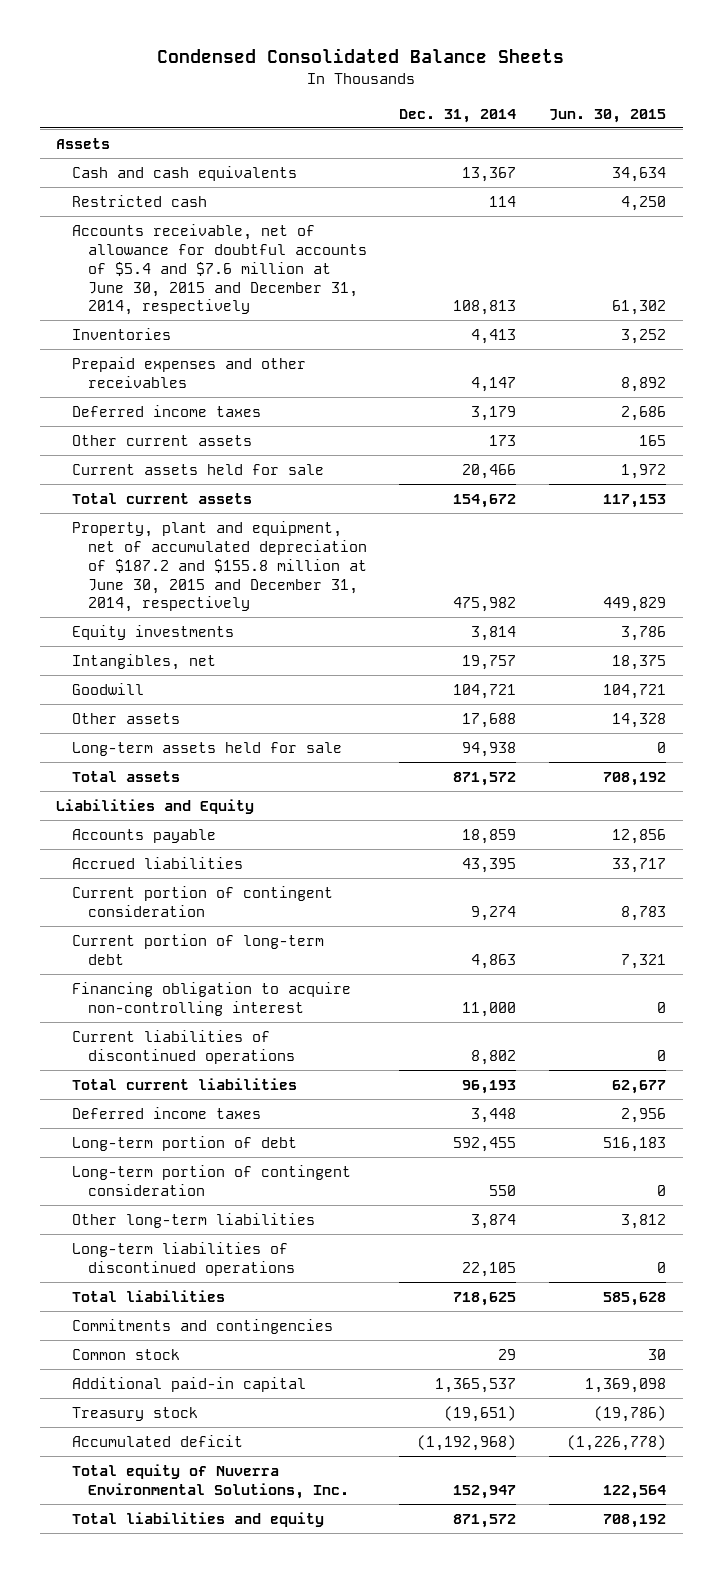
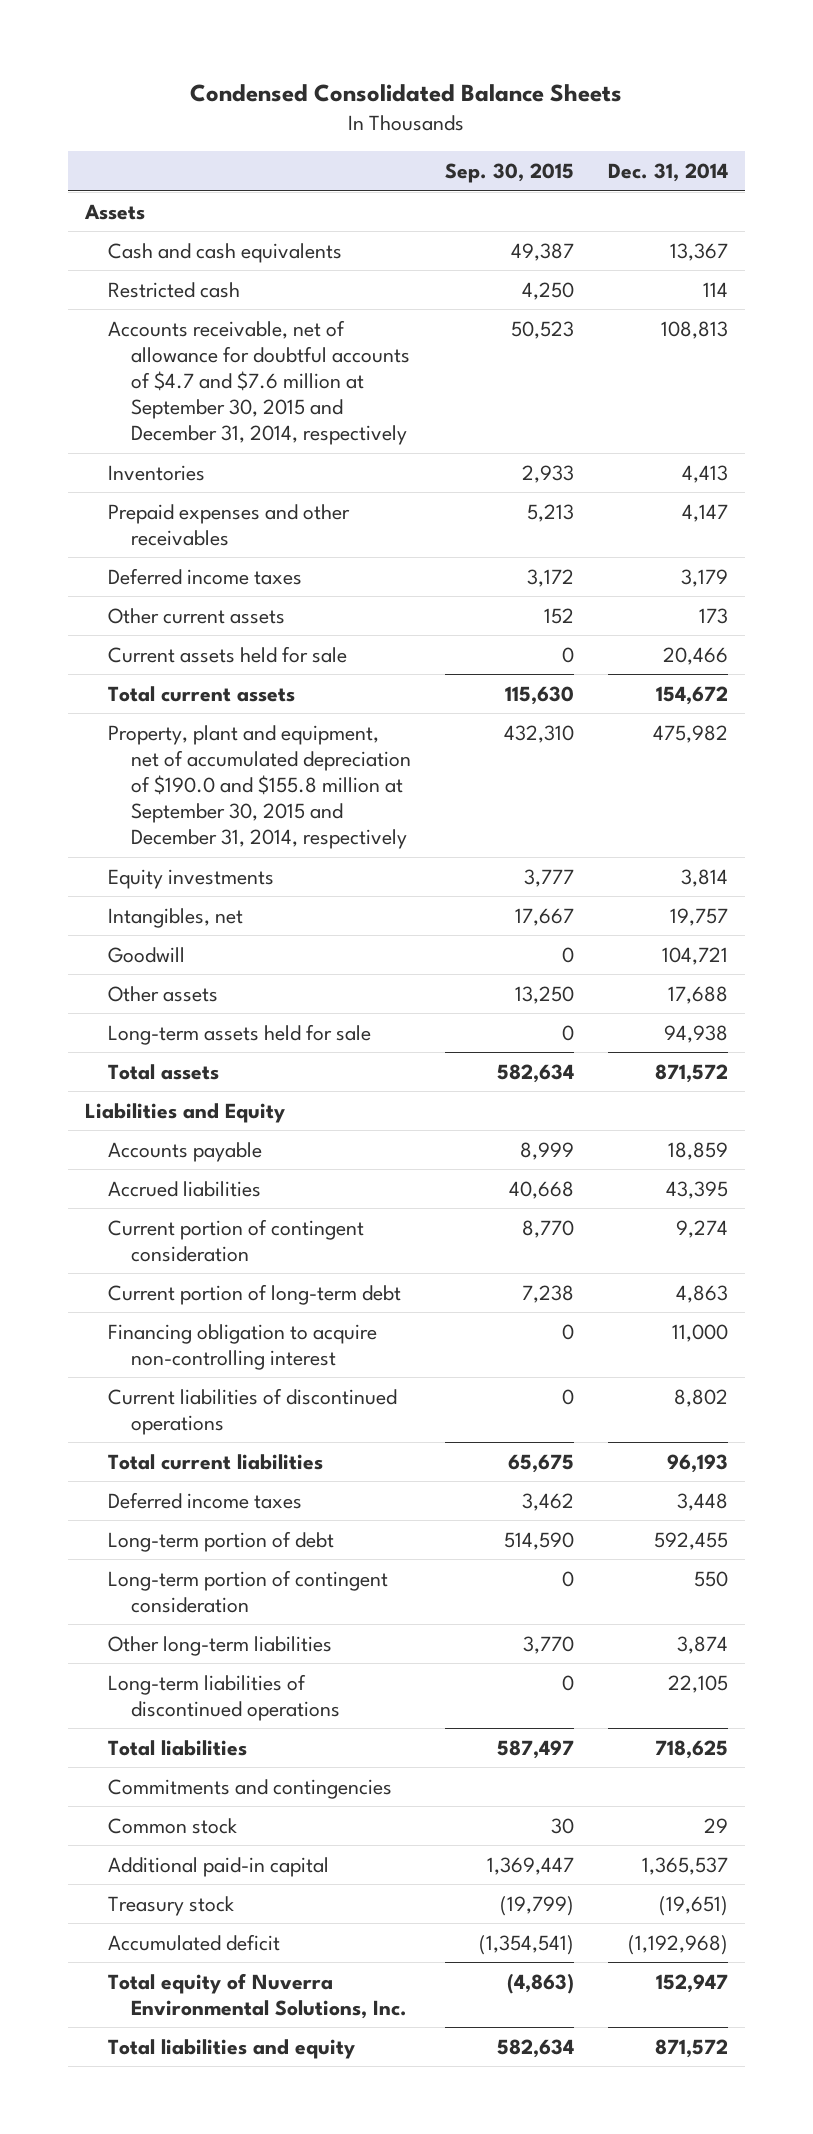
- | Dec. 31, 2014 | Jun. 30, 2015
+ | Sep. 30, 2015 | Dec. 31, 2014
- Accounts receivable, net of allowance for doubtful accounts of $5.4 and $7.6 million at June 30, 2015 and December 31, 2014, respectively | 108,813 | 61,302
+ Accounts receivable, net of allowance for doubtful accounts of $4.7 and $7.6 million at September 30, 2015 and December 31, 2014, respectively | 50,523 | 108,813
- Property, plant and equipment, net of accumulated depreciation of $187.2 and $155.8 million at June 30, 2015 and December 31, 2014, respectively | 475,982 | 449,829
+ Property, plant and equipment, net of accumulated depreciation of $190.0 and $155.8 million at September 30, 2015 and December 31, 2014, respectively | 432,310 | 475,982

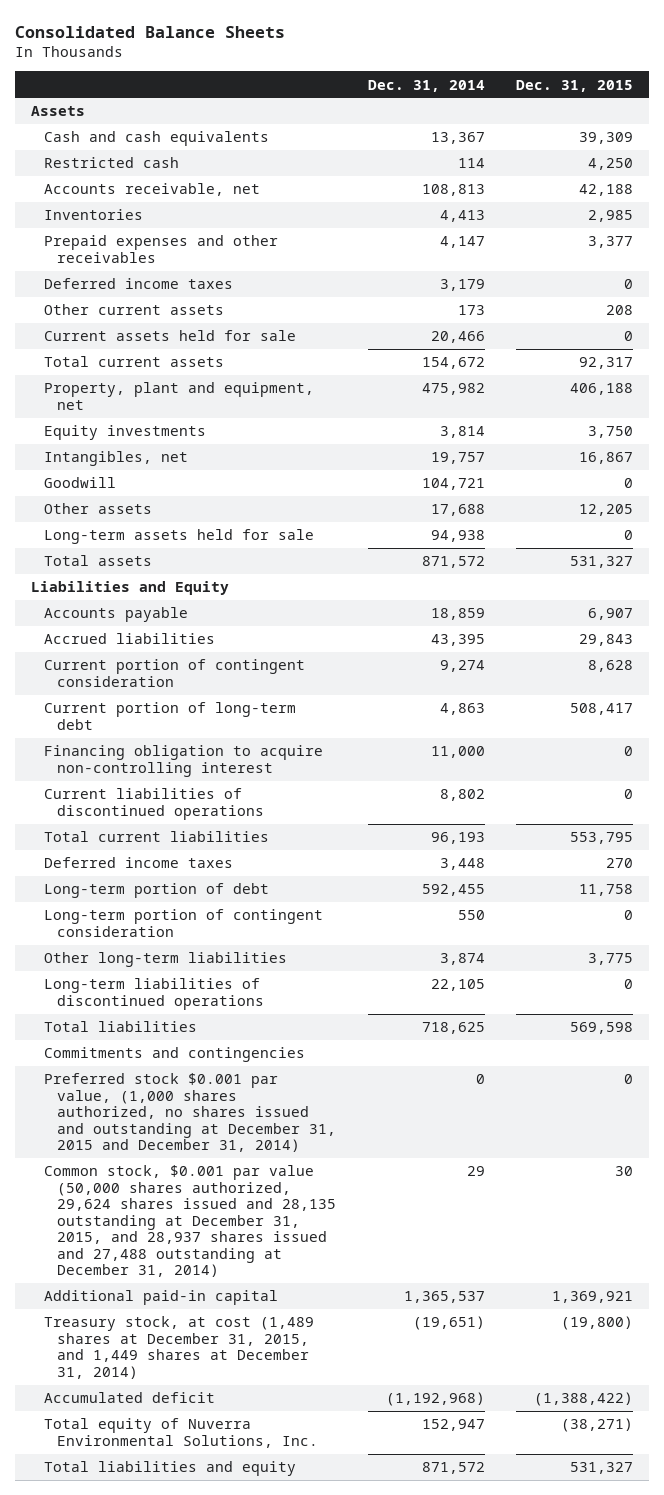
- Condensed Consolidated Balance Sheets
+ Consolidated Balance Sheets
- | Sep. 30, 2015 | Dec. 31, 2014
+ | Dec. 31, 2014 | Dec. 31, 2015
- Accounts receivable, net of allowance for doubtful accounts of $4.7 and $7.6 million at September 30, 2015 and December 31, 2014, respectively | 50,523 | 108,813
+ Accounts receivable, net | 108,813 | 42,188
- Property, plant and equipment, net of accumulated depreciation of $190.0 and $155.8 million at September 30, 2015 and December 31, 2014, respectively | 432,310 | 475,982
+ Property, plant and equipment, net | 475,982 | 406,188
- Common stock | 30 | 29
+ Preferred stock $0.001 par value, (1,000 shares authorized, no shares issued and outstanding at December 31, 2015 and December 31, 2014) | 0 | 0
+ Common stock, $0.001 par value (50,000 shares authorized, 29,624 shares issued and 28,135 outstanding at December 31, 2015, and 28,937 shares issued and 27,488 outstanding at December 31, 2014) | 29 | 30
- Treasury stock | (19,799) | (19,651)
+ Treasury stock, at cost (1,489 shares at December 31, 2015, and 1,449 shares at December 31, 2014) | (19,651) | (19,800)

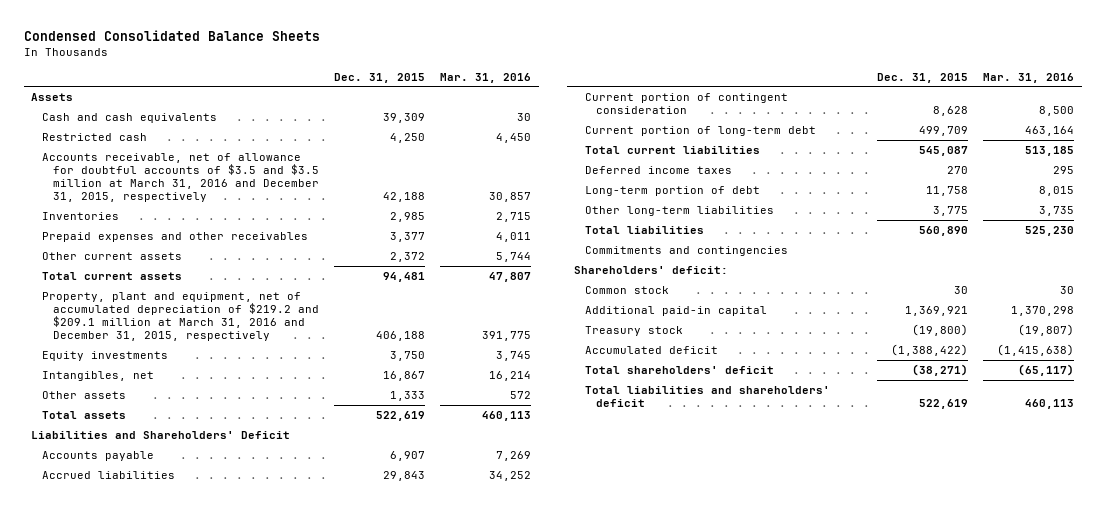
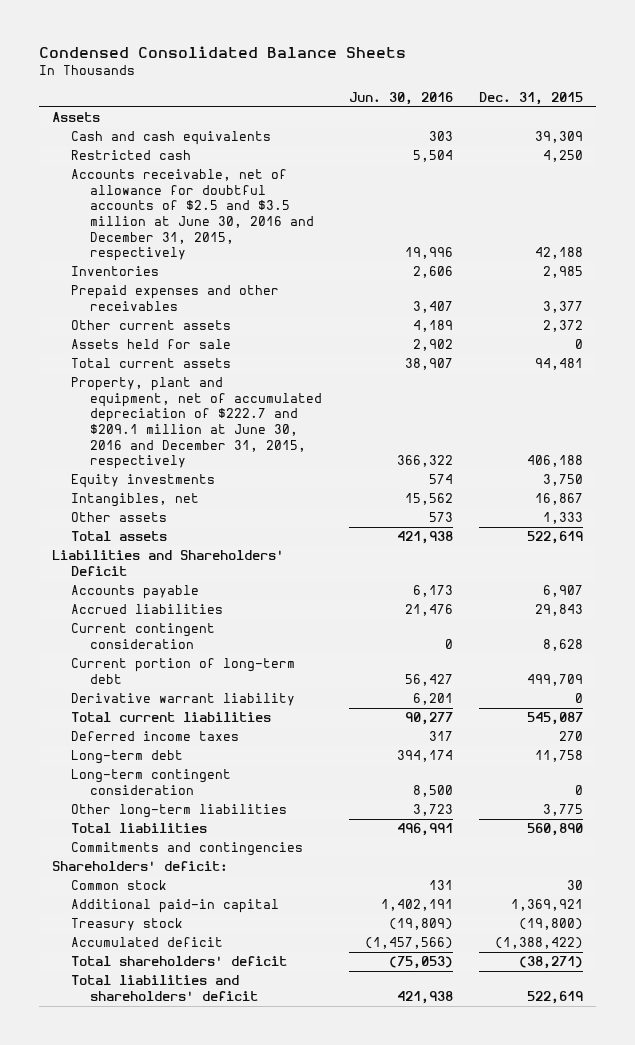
- | Dec. 31, 2015 | Mar. 31, 2016
+ | Jun. 30, 2016 | Dec. 31, 2015
- Accounts receivable, net of allowance for doubtful accounts of $3.5 and $3.5 million at March 31, 2016 and December 31, 2015, respectively | 42,188 | 30,857
+ Accounts receivable, net of allowance for doubtful accounts of $2.5 and $3.5 million at June 30, 2016 and December 31, 2015, respectively | 19,996 | 42,188
+ Assets held for sale | 2,902 | 0
- Property, plant and equipment, net of accumulated depreciation of $219.2 and $209.1 million at March 31, 2016 and December 31, 2015, respectively | 406,188 | 391,775
+ Property, plant and equipment, net of accumulated depreciation of $222.7 and $209.1 million at June 30, 2016 and December 31, 2015, respectively | 366,322 | 406,188
- Current portion of contingent consideration | 8,628 | 8,500
+ Current contingent consideration | 0 | 8,628
+ Derivative warrant liability | 6,201 | 0
- Long-term portion of debt | 11,758 | 8,015
+ Long-term debt | 394,174 | 11,758
+ Long-term contingent consideration | 8,500 | 0

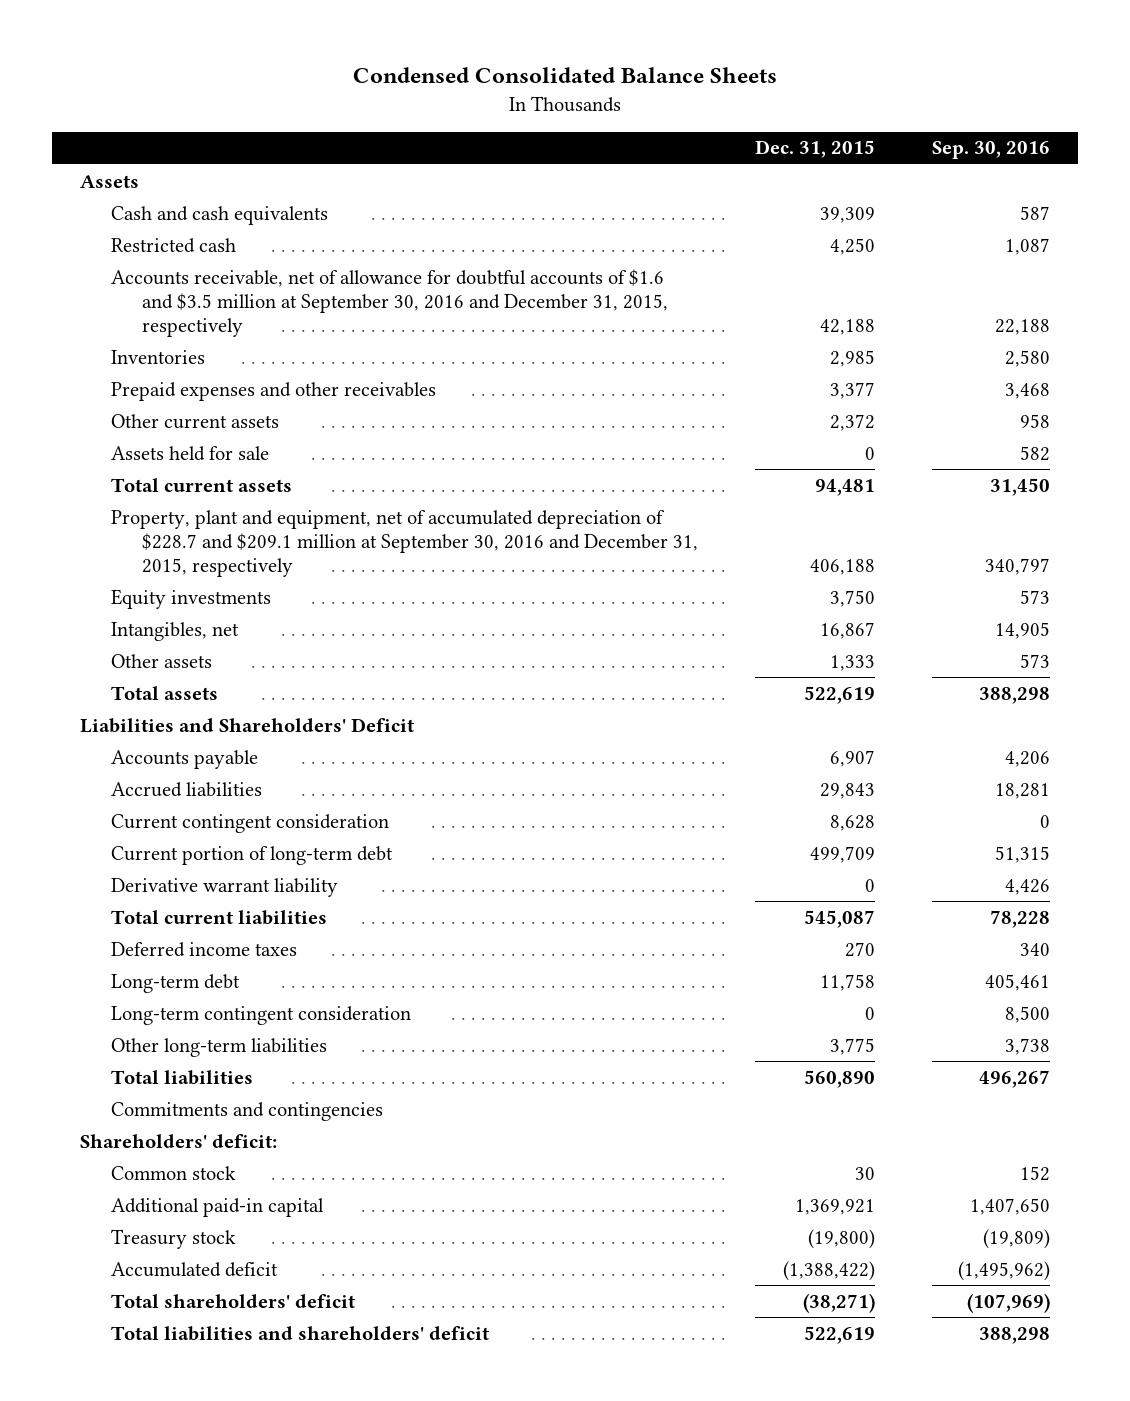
- | Jun. 30, 2016 | Dec. 31, 2015
+ | Dec. 31, 2015 | Sep. 30, 2016
- Accounts receivable, net of allowance for doubtful accounts of $2.5 and $3.5 million at June 30, 2016 and December 31, 2015, respectively | 19,996 | 42,188
+ Accounts receivable, net of allowance for doubtful accounts of $1.6 and $3.5 million at September 30, 2016 and December 31, 2015, respectively | 42,188 | 22,188
- Property, plant and equipment, net of accumulated depreciation of $222.7 and $209.1 million at June 30, 2016 and December 31, 2015, respectively | 366,322 | 406,188
+ Property, plant and equipment, net of accumulated depreciation of $228.7 and $209.1 million at September 30, 2016 and December 31, 2015, respectively | 406,188 | 340,797

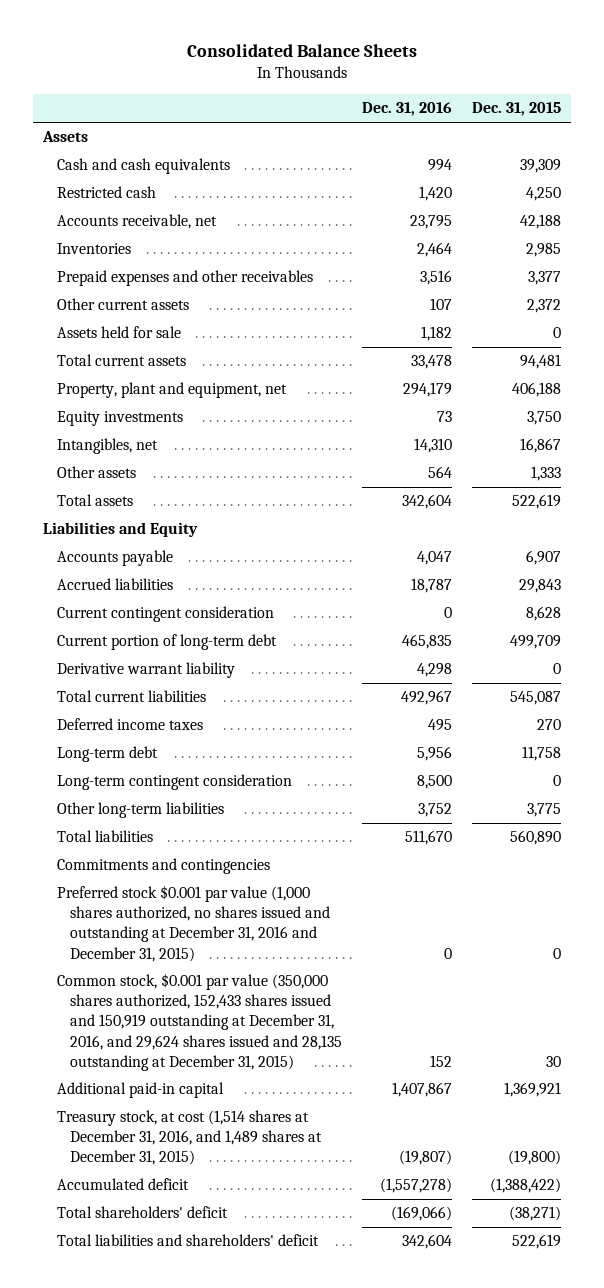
- Condensed Consolidated Balance Sheets
+ Consolidated Balance Sheets
- | Dec. 31, 2015 | Sep. 30, 2016
+ | Dec. 31, 2016 | Dec. 31, 2015
- Accounts receivable, net of allowance for doubtful accounts of $1.6 and $3.5 million at September 30, 2016 and December 31, 2015, respectively | 42,188 | 22,188
+ Accounts receivable, net | 23,795 | 42,188
- Property, plant and equipment, net of accumulated depreciation of $228.7 and $209.1 million at September 30, 2016 and December 31, 2015, respectively | 406,188 | 340,797
+ Property, plant and equipment, net | 294,179 | 406,188
- Liabilities and Shareholders' Deficit
+ Liabilities and Equity
- Shareholders' deficit:
- Common stock | 30 | 152
+ Preferred stock $0.001 par value (1,000 shares authorized, no shares issued and outstanding at December 31, 2016 and December 31, 2015) | 0 | 0
+ Common stock, $0.001 par value (350,000 shares authorized, 152,433 shares issued and 150,919 outstanding at December 31, 2016, and 29,624 shares issued and 28,135 outstanding at December 31, 2015) | 152 | 30
- Treasury stock | (19,800) | (19,809)
+ Treasury stock, at cost (1,514 shares at December 31, 2016, and 1,489 shares at December 31, 2015) | (19,807) | (19,800)

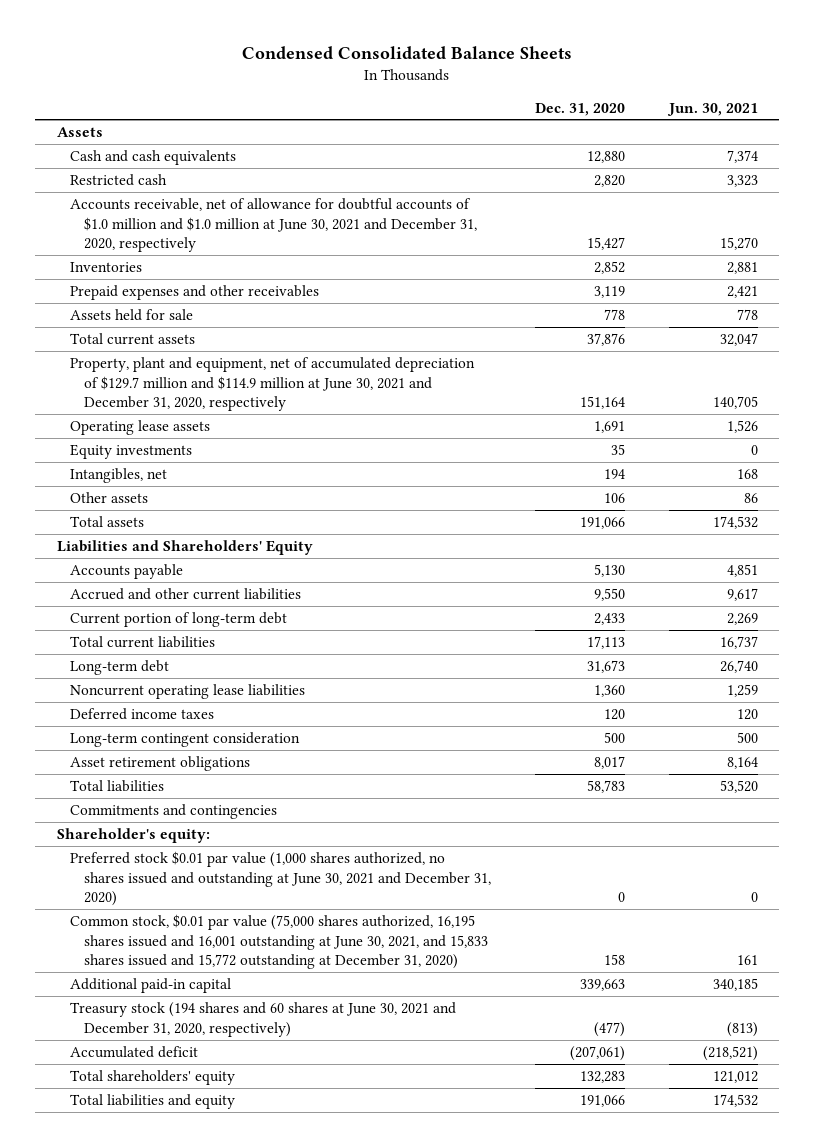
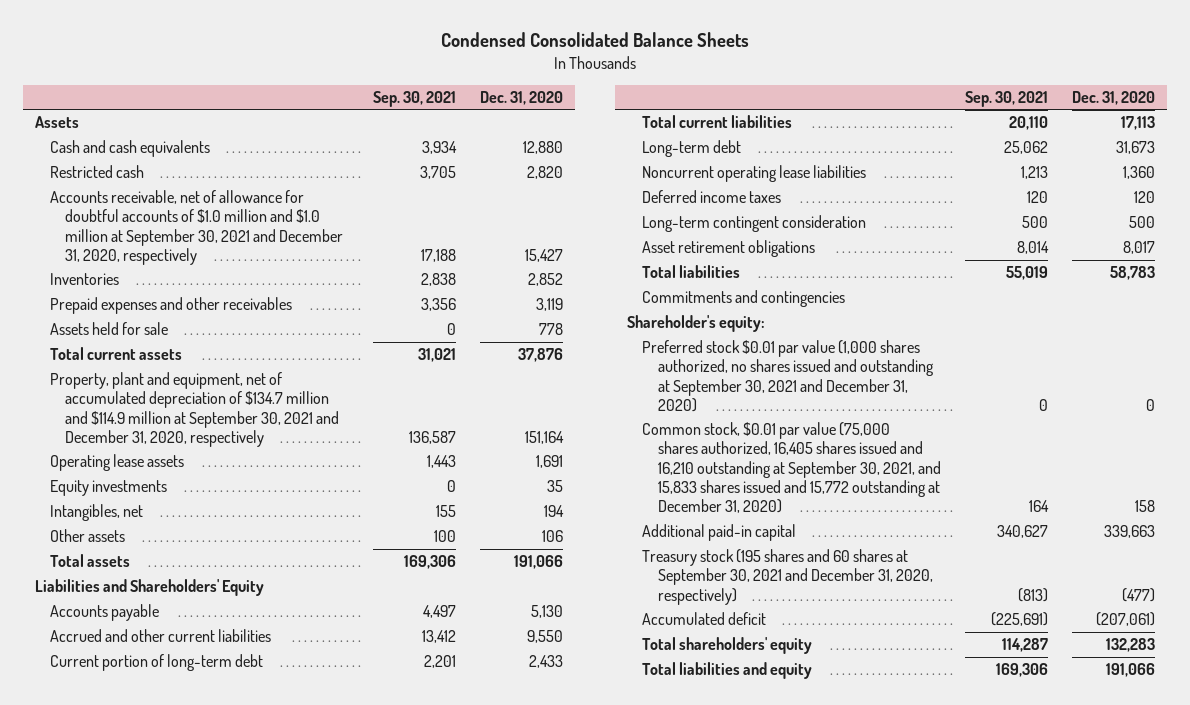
- | Dec. 31, 2020 | Jun. 30, 2021
+ | Sep. 30, 2021 | Dec. 31, 2020
- Accounts receivable, net of allowance for doubtful accounts of $1.0 million and $1.0 million at June 30, 2021 and December 31, 2020, respectively | 15,427 | 15,270
+ Accounts receivable, net of allowance for doubtful accounts of $1.0 million and $1.0 million at September 30, 2021 and December 31, 2020, respectively | 17,188 | 15,427
- Property, plant and equipment, net of accumulated depreciation of $129.7 million and $114.9 million at June 30, 2021 and December 31, 2020, respectively | 151,164 | 140,705
+ Property, plant and equipment, net of accumulated depreciation of $134.7 million and $114.9 million at September 30, 2021 and December 31, 2020, respectively | 136,587 | 151,164
- Preferred stock $0.01 par value (1,000 shares authorized, no shares issued and outstanding at June 30, 2021 and December 31, 2020) | 0 | 0
- Common stock, $0.01 par value (75,000 shares authorized, 16,195 shares issued and 16,001 outstanding at June 30, 2021, and 15,833 shares issued and 15,772 outstanding at December 31, 2020) | 158 | 161
+ Preferred stock $0.01 par value (1,000 shares authorized, no shares issued and outstanding at September 30, 2021 and December 31, 2020) | 0 | 0
+ Common stock, $0.01 par value (75,000 shares authorized, 16,405 shares issued and 16,210 outstanding at September 30, 2021, and 15,833 shares issued and 15,772 outstanding at December 31, 2020) | 164 | 158
- Treasury stock (194 shares and 60 shares at June 30, 2021 and December 31, 2020, respectively) | (477) | (813)
+ Treasury stock (195 shares and 60 shares at September 30, 2021 and December 31, 2020, respectively) | (813) | (477)

